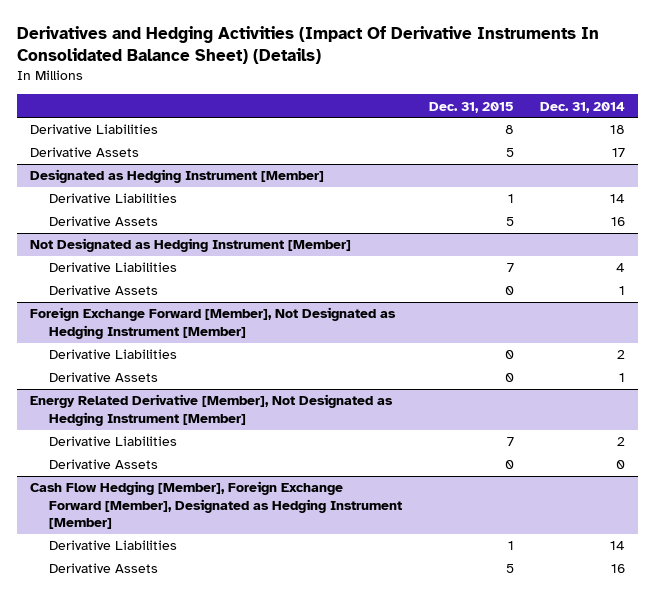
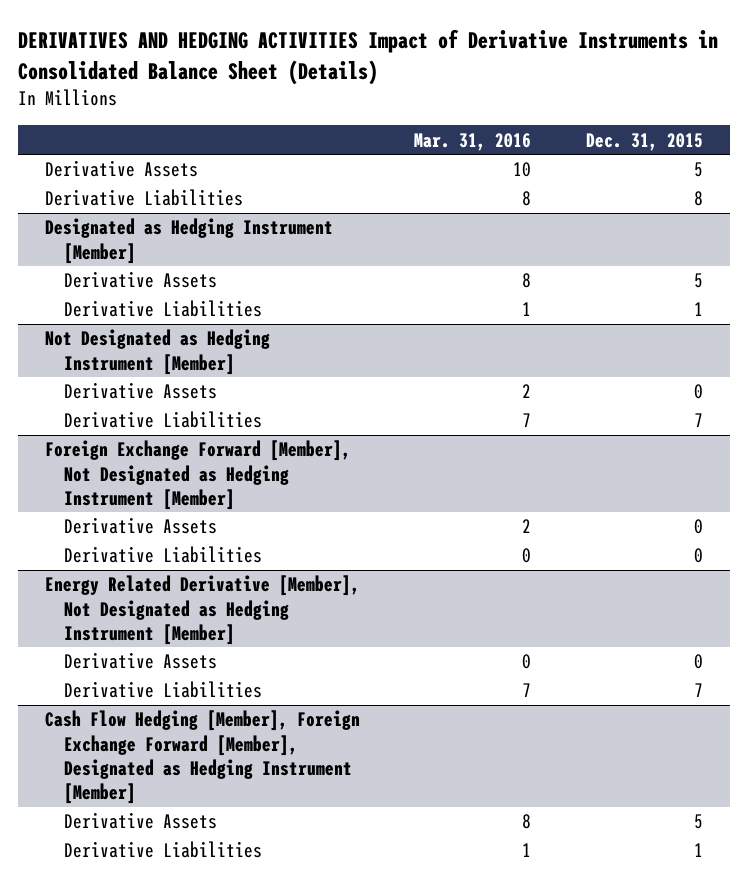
- Derivatives and Hedging Activities (Impact Of Derivative Instruments In Consolidated Balance Sheet) (Details)
+ DERIVATIVES AND HEDGING ACTIVITIES Impact of Derivative Instruments in Consolidated Balance Sheet (Details)
- | Dec. 31, 2015 | Dec. 31, 2014
+ | Mar. 31, 2016 | Dec. 31, 2015
moved down: Derivative Liabilities | 8 | 8
@ Designated as Hedging Instrument [Member]
moved down: Derivative Liabilities | 1 | 1
@ Not Designated as Hedging Instrument [Member]
moved down: Derivative Liabilities | 7 | 7
@ Foreign Exchange Forward [Member], Not Designated as Hedging Instrument [Member]
moved down: Derivative Liabilities | 0 | 0
@ Energy Related Derivative [Member], Not Designated as Hedging Instrument [Member]
moved down: Derivative Liabilities | 7 | 7
@ Cash Flow Hedging [Member], Foreign Exchange Forward [Member], Designated as Hedging Instrument [Member]
moved down: Derivative Liabilities | 1 | 1

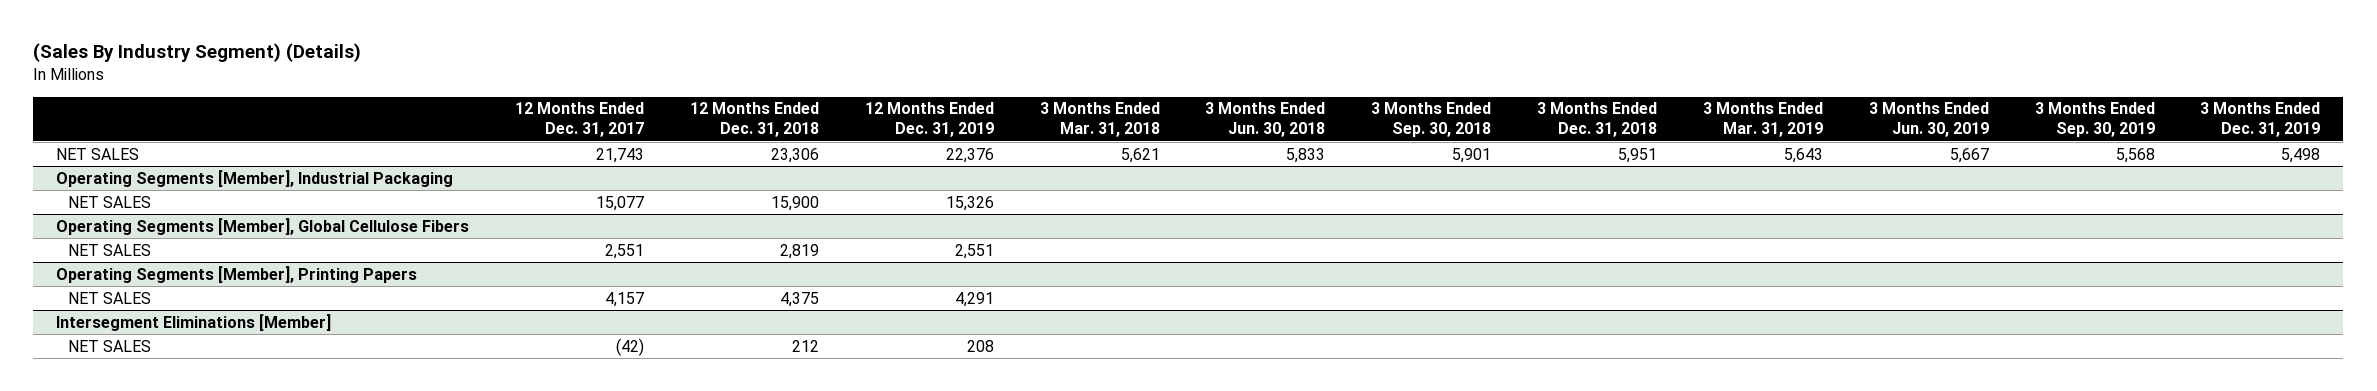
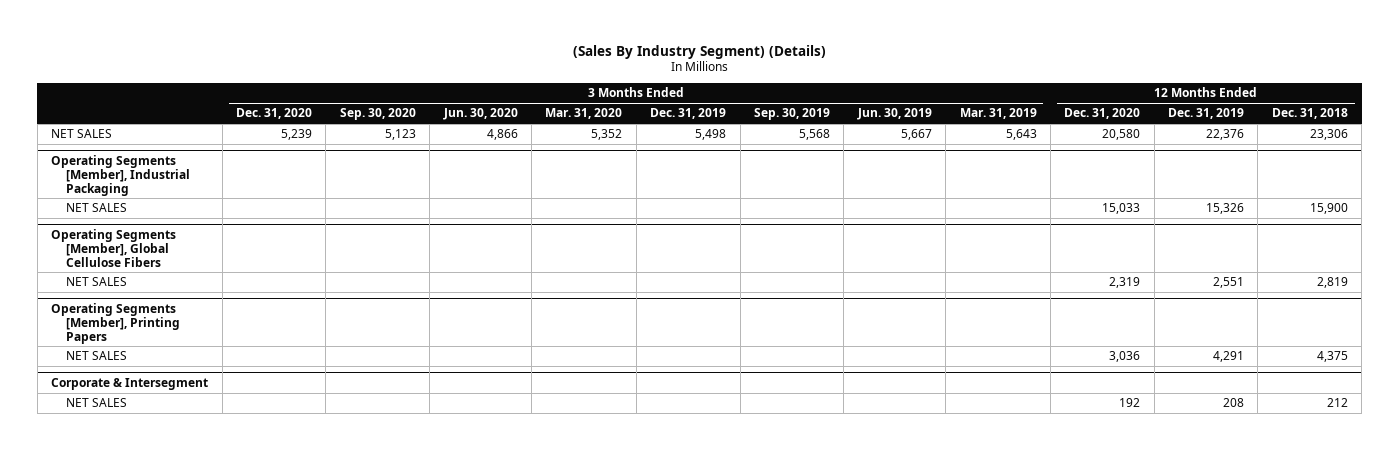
- | 12 Months Ended Dec. 31, 2017 | 12 Months Ended Dec. 31, 2018 | 12 Months Ended Dec. 31, 2019 | 3 Months Ended Mar. 31, 2018 | 3 Months Ended Jun. 30, 2018 | 3 Months Ended Sep. 30, 2018 | 3 Months Ended Dec. 31, 2018 | 3 Months Ended Mar. 31, 2019 | 3 Months Ended Jun. 30, 2019 | 3 Months Ended Sep. 30, 2019 | 3 Months Ended Dec. 31, 2019
+ | 3 Months Ended Dec. 31, 2020 | 3 Months Ended Sep. 30, 2020 | 3 Months Ended Jun. 30, 2020 | 3 Months Ended Mar. 31, 2020 | 3 Months Ended Dec. 31, 2019 | 3 Months Ended Sep. 30, 2019 | 3 Months Ended Jun. 30, 2019 | 3 Months Ended Mar. 31, 2019 | 12 Months Ended Dec. 31, 2020 | 12 Months Ended Dec. 31, 2019 | 12 Months Ended Dec. 31, 2018
- Intersegment Eliminations [Member]
+ Corporate & Intersegment

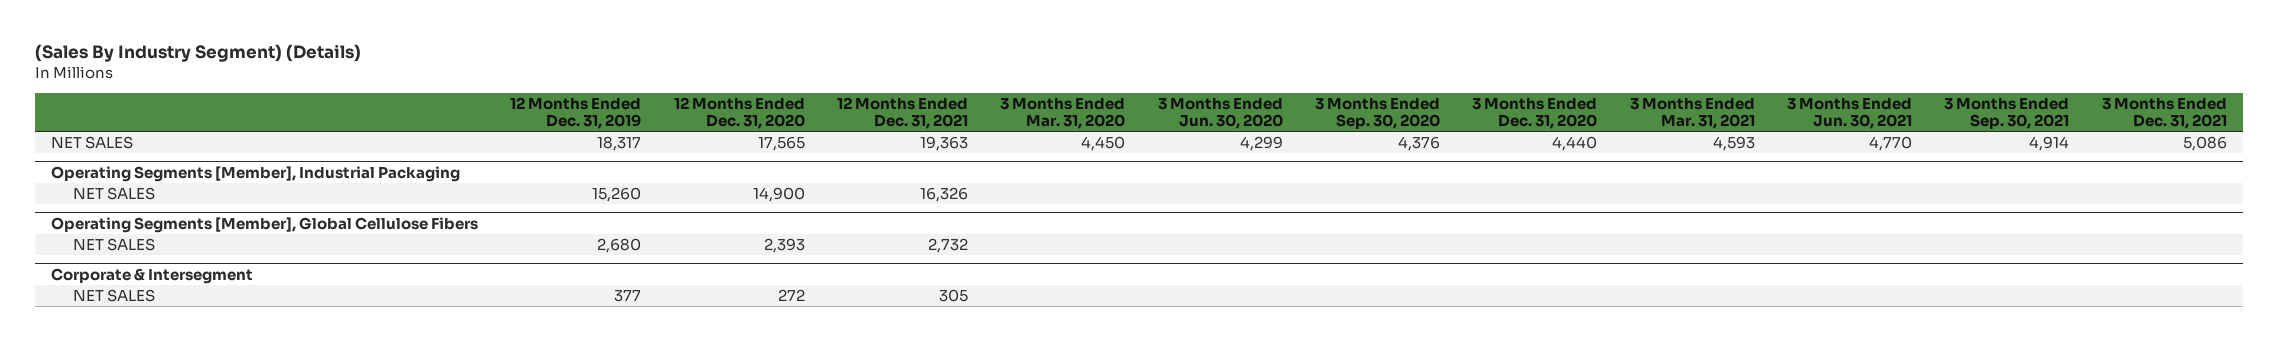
- | 3 Months Ended Dec. 31, 2020 | 3 Months Ended Sep. 30, 2020 | 3 Months Ended Jun. 30, 2020 | 3 Months Ended Mar. 31, 2020 | 3 Months Ended Dec. 31, 2019 | 3 Months Ended Sep. 30, 2019 | 3 Months Ended Jun. 30, 2019 | 3 Months Ended Mar. 31, 2019 | 12 Months Ended Dec. 31, 2020 | 12 Months Ended Dec. 31, 2019 | 12 Months Ended Dec. 31, 2018
+ | 12 Months Ended Dec. 31, 2019 | 12 Months Ended Dec. 31, 2020 | 12 Months Ended Dec. 31, 2021 | 3 Months Ended Mar. 31, 2020 | 3 Months Ended Jun. 30, 2020 | 3 Months Ended Sep. 30, 2020 | 3 Months Ended Dec. 31, 2020 | 3 Months Ended Mar. 31, 2021 | 3 Months Ended Jun. 30, 2021 | 3 Months Ended Sep. 30, 2021 | 3 Months Ended Dec. 31, 2021
- NET SALES | 5,239 | 5,123 | 4,866 | 5,352 | 5,498 | 5,568 | 5,667 | 5,643 | 20,580 | 22,376 | 23,306
+ NET SALES | 18,317 | 17,565 | 19,363 | 4,450 | 4,299 | 4,376 | 4,440 | 4,593 | 4,770 | 4,914 | 5,086
@ Operating Segments [Member], Industrial Packaging
- NET SALES | | | | | | | | | 15,033 | 15,326 | 15,900
+ NET SALES | 15,260 | 14,900 | 16,326 | | | | | | | |
@ Operating Segments [Member], Global Cellulose Fibers
- NET SALES | | | | | | | | | 2,319 | 2,551 | 2,819
- Operating Segments [Member], Printing Papers
- NET SALES | | | | | | | | | 3,036 | 4,291 | 4,375
@ Operating Segments [Member], Global Cellulose Fibers
+ NET SALES | 2,680 | 2,393 | 2,732 | | | | | | | |
@ Corporate & Intersegment
- NET SALES | | | | | | | | | 192 | 208 | 212
+ NET SALES | 377 | 272 | 305 | | | | | | | |

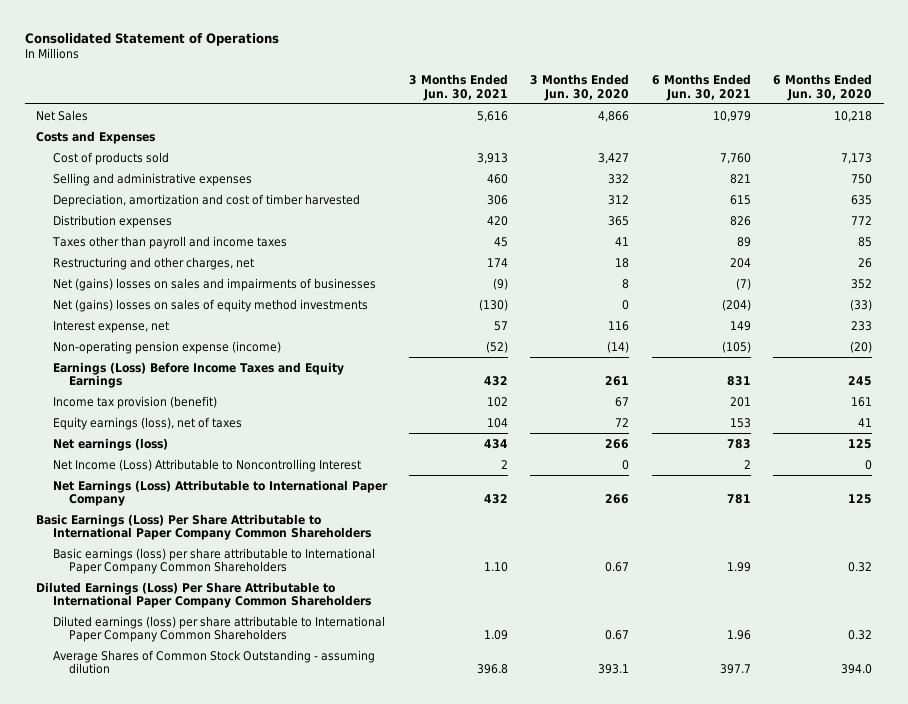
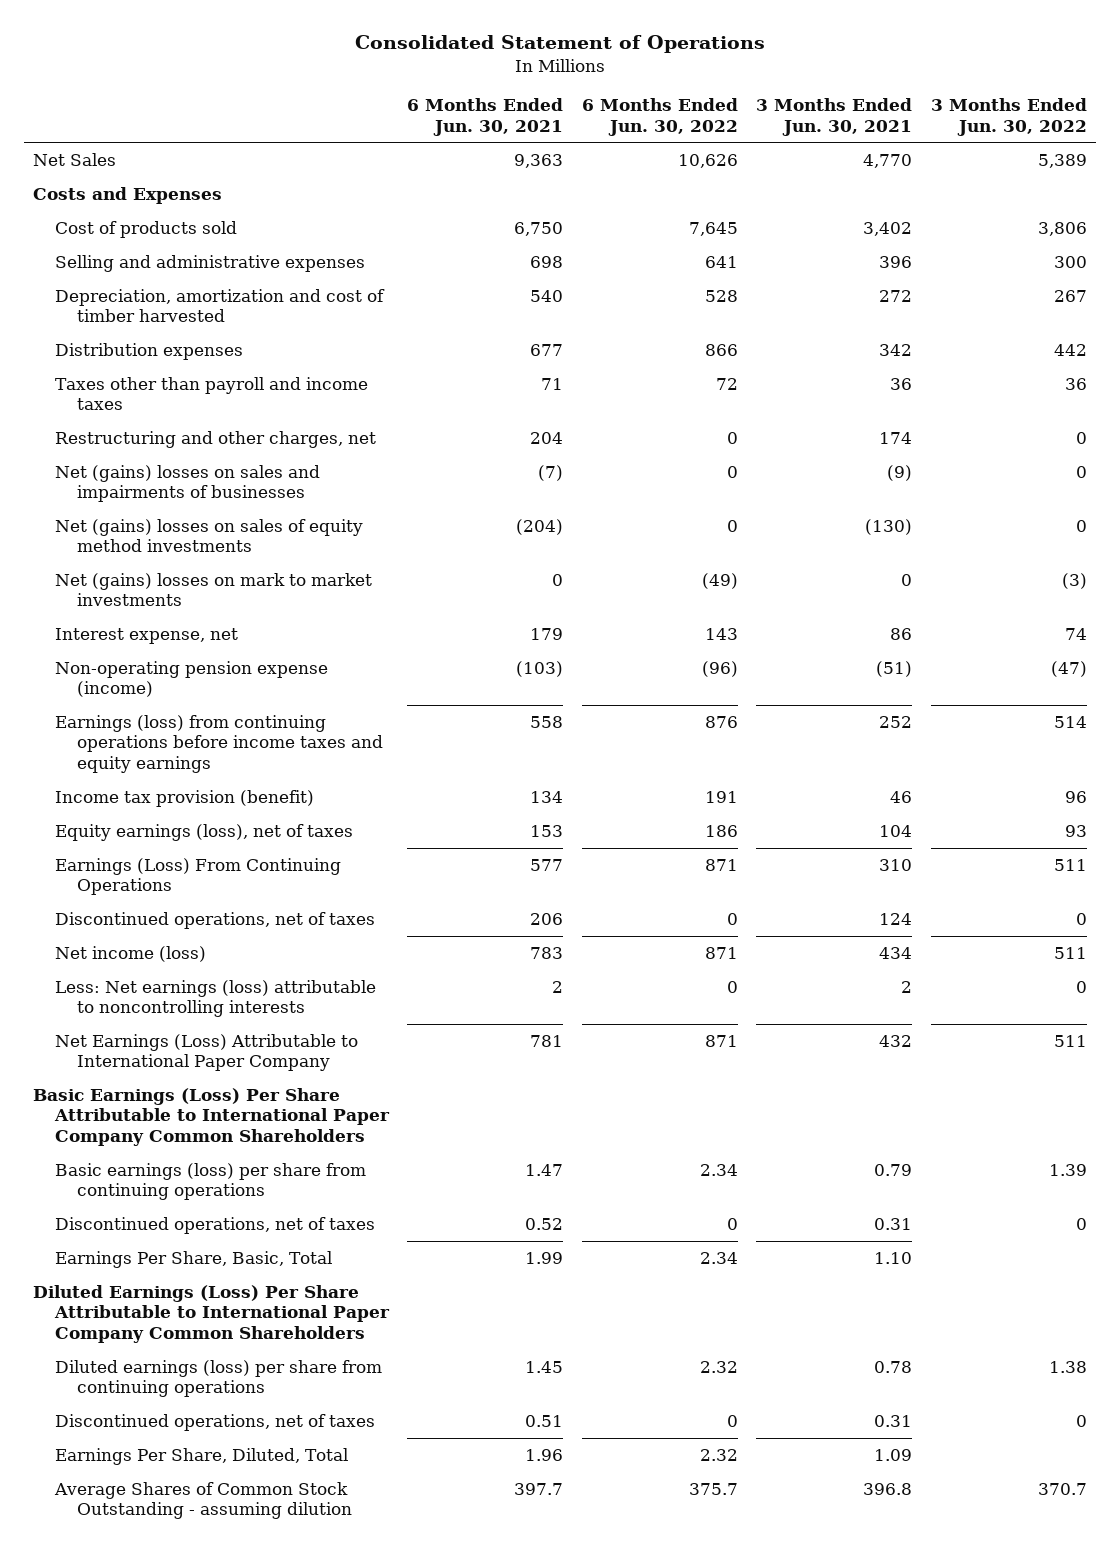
- | 3 Months Ended Jun. 30, 2021 | 3 Months Ended Jun. 30, 2020 | 6 Months Ended Jun. 30, 2021 | 6 Months Ended Jun. 30, 2020
+ | 6 Months Ended Jun. 30, 2021 | 6 Months Ended Jun. 30, 2022 | 3 Months Ended Jun. 30, 2021 | 3 Months Ended Jun. 30, 2022
- Net Sales | 5,616 | 4,866 | 10,979 | 10,218
+ Net Sales | 9,363 | 10,626 | 4,770 | 5,389
- Cost of products sold | 3,913 | 3,427 | 7,760 | 7,173
- Selling and administrative expenses | 460 | 332 | 821 | 750
- Depreciation, amortization and cost of timber harvested | 306 | 312 | 615 | 635
- Distribution expenses | 420 | 365 | 826 | 772
- Taxes other than payroll and income taxes | 45 | 41 | 89 | 85
+ Cost of products sold | 6,750 | 7,645 | 3,402 | 3,806
+ Selling and administrative expenses | 698 | 641 | 396 | 300
+ Depreciation, amortization and cost of timber harvested | 540 | 528 | 272 | 267
+ Distribution expenses | 677 | 866 | 342 | 442
+ Taxes other than payroll and income taxes | 71 | 72 | 36 | 36
- Interest expense, net | 57 | 116 | 149 | 233
- Non-operating pension expense (income) | (52) | (14) | (105) | (20)
- Earnings (Loss) Before Income Taxes and Equity Earnings | 432 | 261 | 831 | 245
- Income tax provision (benefit) | 102 | 67 | 201 | 161
+ Net (gains) losses on mark to market investments | 0 | (49) | 0 | (3)
+ Interest expense, net | 179 | 143 | 86 | 74
+ Non-operating pension expense (income) | (103) | (96) | (51) | (47)
+ Earnings (loss) from continuing operations before income taxes and equity earnings | 558 | 876 | 252 | 514
+ Income tax provision (benefit) | 134 | 191 | 46 | 96
- Net earnings (loss) | 434 | 266 | 783 | 125
- Net Income (Loss) Attributable to Noncontrolling Interest | 2 | 0 | 2 | 0
+ Earnings (Loss) From Continuing Operations | 577 | 871 | 310 | 511
+ Discontinued operations, net of taxes | 206 | 0 | 124 | 0
+ Net income (loss) | 783 | 871 | 434 | 511
+ Less: Net earnings (loss) attributable to noncontrolling interests | 2 | 0 | 2 | 0
- Basic earnings (loss) per share attributable to International Paper Company Common Shareholders | 1.10 | 0.67 | 1.99 | 0.32
+ Basic earnings (loss) per share from continuing operations | 1.47 | 2.34 | 0.79 | 1.39
+ Discontinued operations, net of taxes | 0.52 | 0 | 0.31 | 0
+ Earnings Per Share, Basic, Total | 1.99 | 2.34 | 1.10 |
- Diluted earnings (loss) per share attributable to International Paper Company Common Shareholders | 1.09 | 0.67 | 1.96 | 0.32
+ Diluted earnings (loss) per share from continuing operations | 1.45 | 2.32 | 0.78 | 1.38
+ Discontinued operations, net of taxes | 0.51 | 0 | 0.31 | 0
+ Earnings Per Share, Diluted, Total | 1.96 | 2.32 | 1.09 |

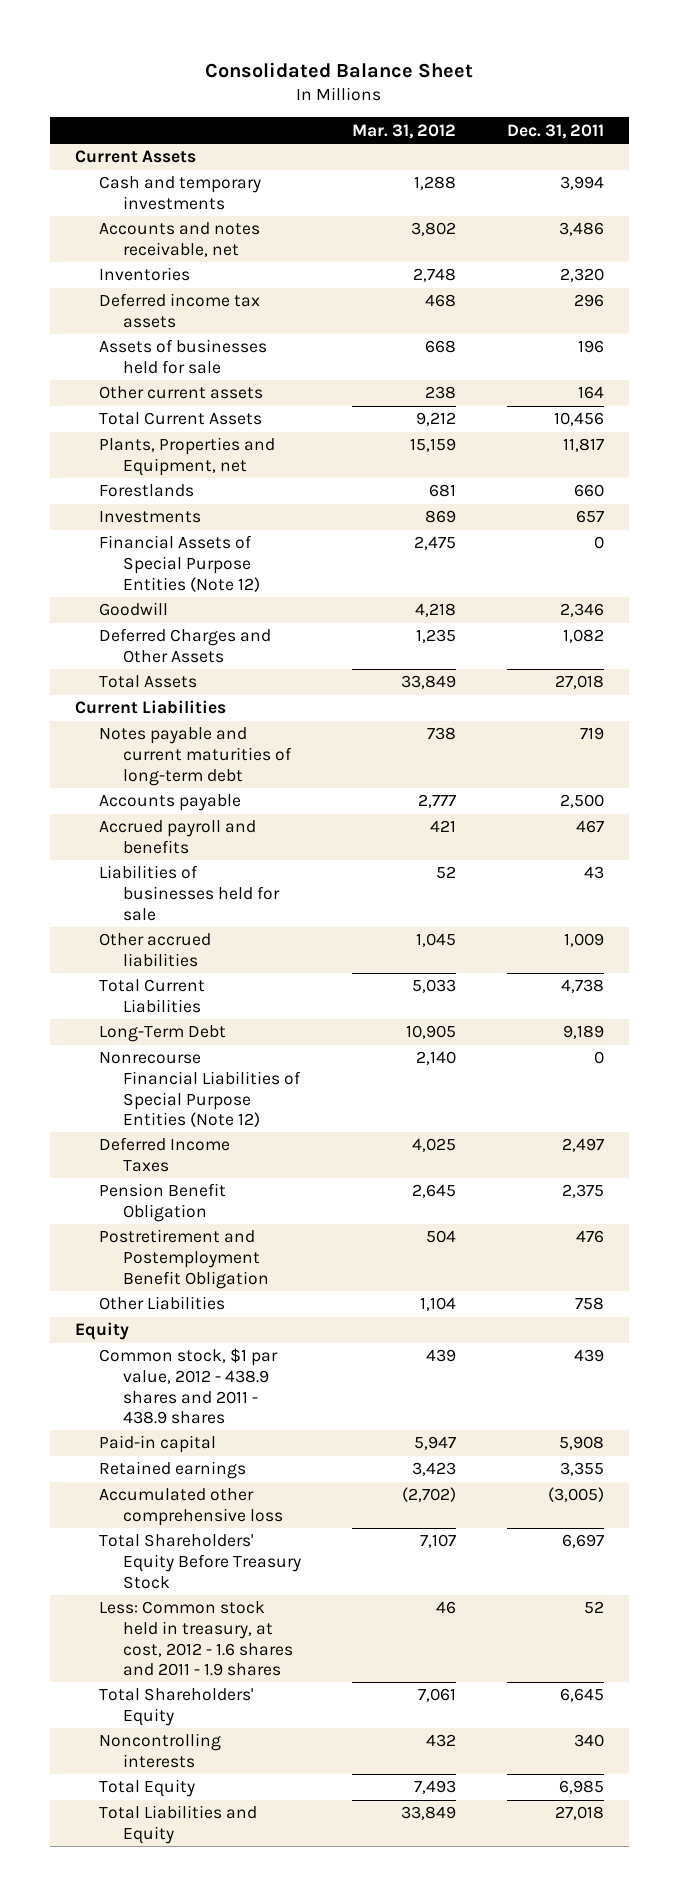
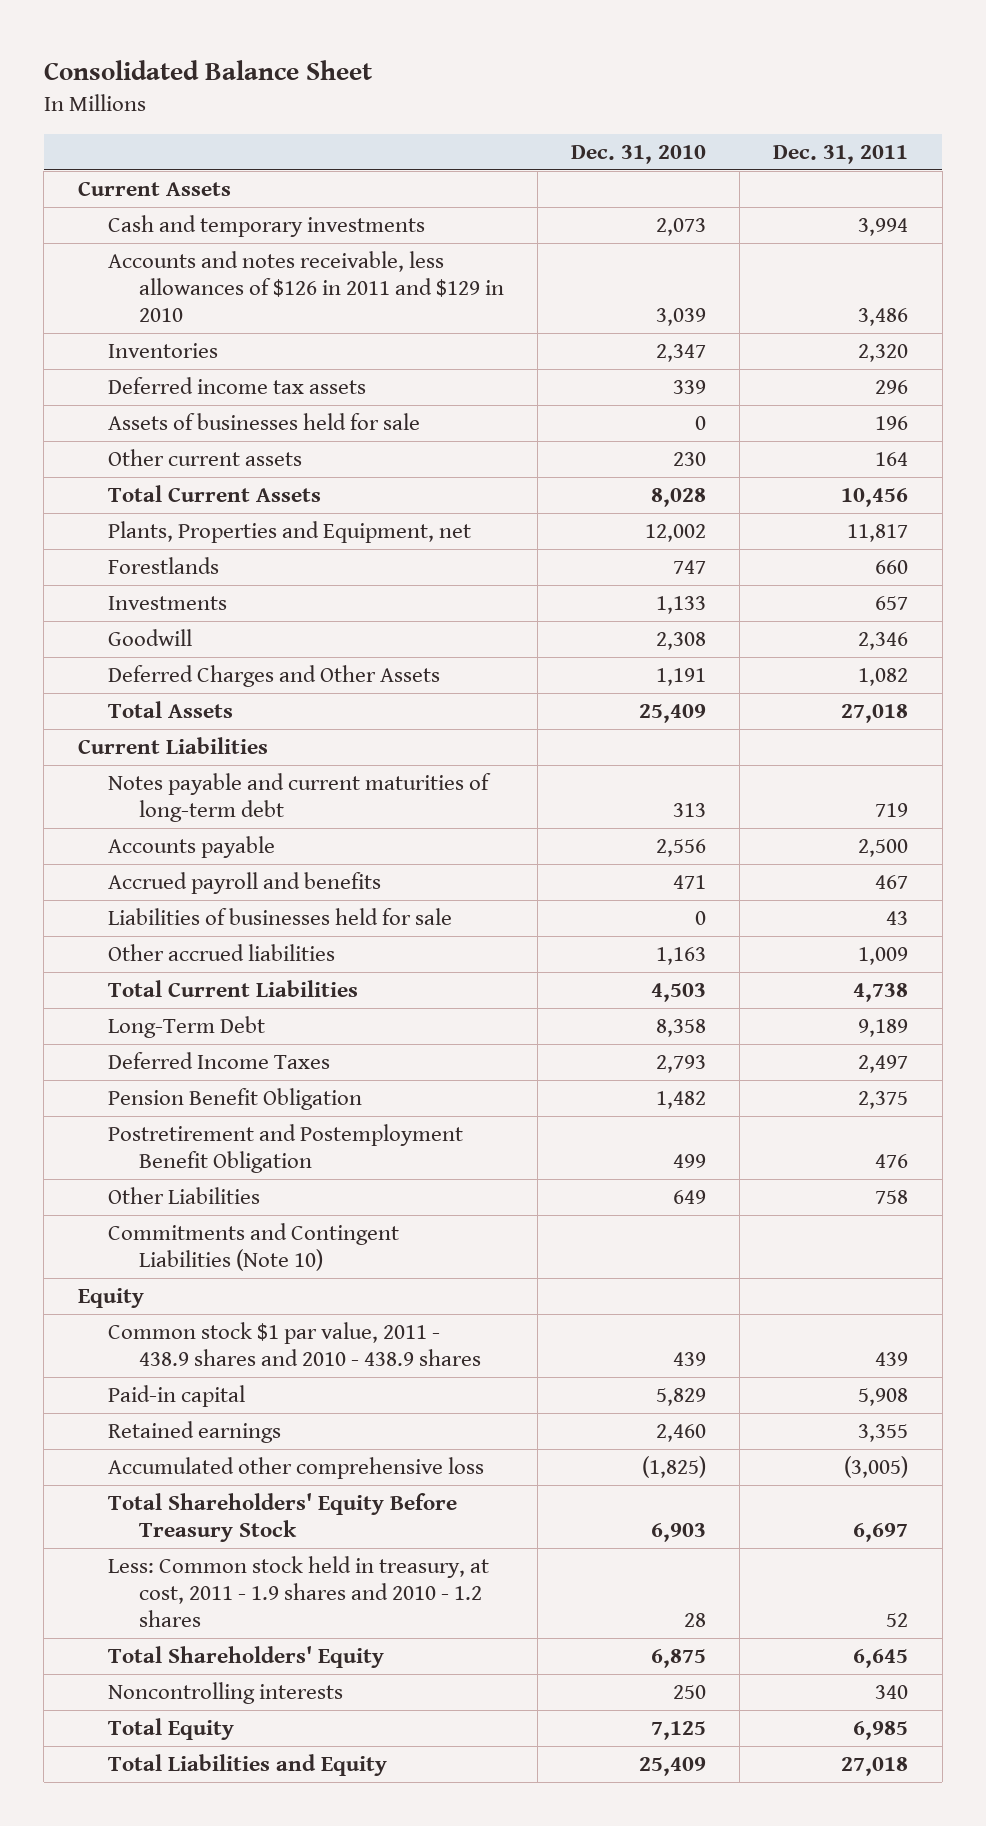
- | Mar. 31, 2012 | Dec. 31, 2011
+ | Dec. 31, 2010 | Dec. 31, 2011
- Accounts and notes receivable, net | 3,802 | 3,486
+ Accounts and notes receivable, less allowances of $126 in 2011 and $129 in 2010 | 3,039 | 3,486
- Financial Assets of Special Purpose Entities (Note 12) | 2,475 | 0
- Nonrecourse Financial Liabilities of Special Purpose Entities (Note 12) | 2,140 | 0
+ Commitments and Contingent Liabilities (Note 10)
- Common stock, $1 par value, 2012 - 438.9 shares and 2011 - 438.9 shares | 439 | 439
+ Common stock $1 par value, 2011 - 438.9 shares and 2010 - 438.9 shares | 439 | 439
- Less: Common stock held in treasury, at cost, 2012 - 1.6 shares and 2011 - 1.9 shares | 46 | 52
+ Less: Common stock held in treasury, at cost, 2011 - 1.9 shares and 2010 - 1.2 shares | 28 | 52

